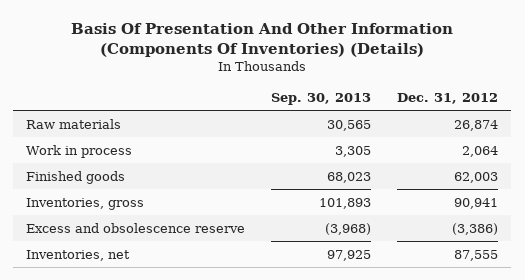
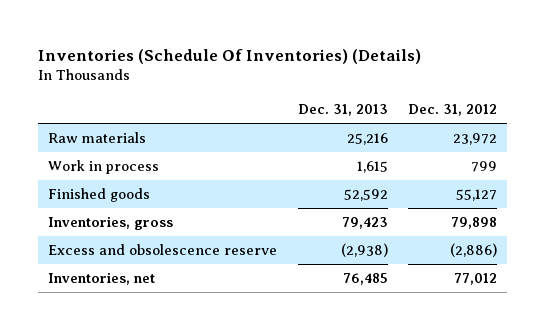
- Basis Of Presentation And Other Information (Components Of Inventories) (Details)
+ Inventories (Schedule Of Inventories) (Details)
- | Sep. 30, 2013 | Dec. 31, 2012
+ | Dec. 31, 2013 | Dec. 31, 2012
- Raw materials | 30,565 | 26,874
- Work in process | 3,305 | 2,064
- Finished goods | 68,023 | 62,003
- Inventories, gross | 101,893 | 90,941
- Excess and obsolescence reserve | (3,968) | (3,386)
- Inventories, net | 97,925 | 87,555
+ Raw materials | 25,216 | 23,972
+ Work in process | 1,615 | 799
+ Finished goods | 52,592 | 55,127
+ Inventories, gross | 79,423 | 79,898
+ Excess and obsolescence reserve | (2,938) | (2,886)
+ Inventories, net | 76,485 | 77,012

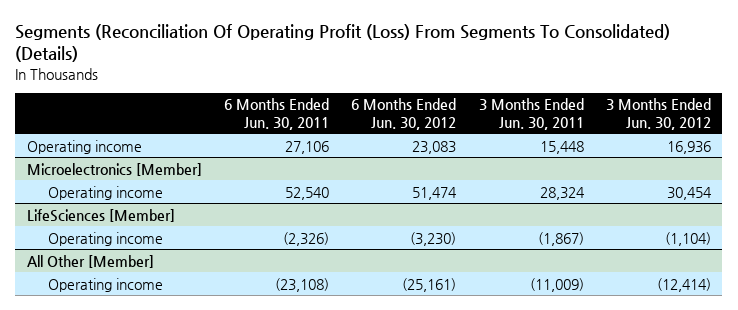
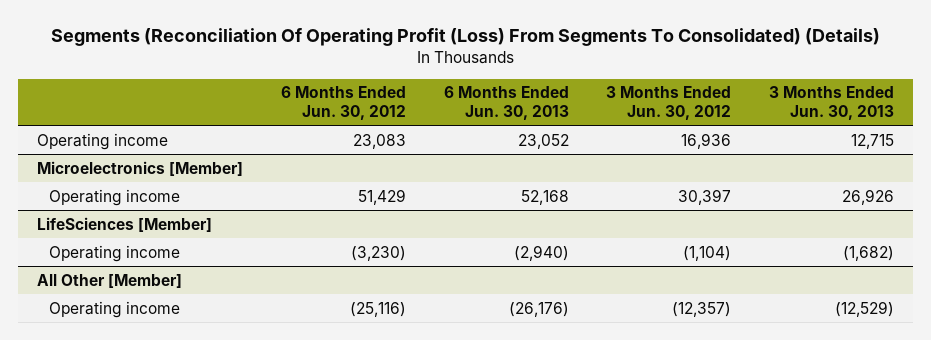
- | 6 Months Ended Jun. 30, 2011 | 6 Months Ended Jun. 30, 2012 | 3 Months Ended Jun. 30, 2011 | 3 Months Ended Jun. 30, 2012
+ | 6 Months Ended Jun. 30, 2012 | 6 Months Ended Jun. 30, 2013 | 3 Months Ended Jun. 30, 2012 | 3 Months Ended Jun. 30, 2013
@ Microelectronics [Member]
- Operating income | 52,540 | 51,474 | 28,324 | 30,454
+ Operating income | 51,429 | 52,168 | 30,397 | 26,926
@ All Other [Member]
- Operating income | (23,108) | (25,161) | (11,009) | (12,414)
+ Operating income | (25,116) | (26,176) | (12,357) | (12,529)

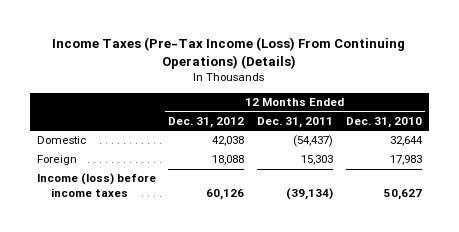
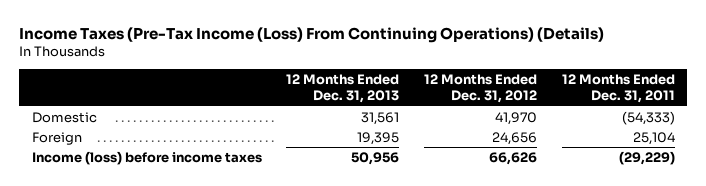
- | 12 Months Ended Dec. 31, 2012 | 12 Months Ended Dec. 31, 2011 | 12 Months Ended Dec. 31, 2010
+ | 12 Months Ended Dec. 31, 2013 | 12 Months Ended Dec. 31, 2012 | 12 Months Ended Dec. 31, 2011
- Domestic | 42,038 | (54,437) | 32,644
- Foreign | 18,088 | 15,303 | 17,983
- Income (loss) before income taxes | 60,126 | (39,134) | 50,627
+ Domestic | 31,561 | 41,970 | (54,333)
+ Foreign | 19,395 | 24,656 | 25,104
+ Income (loss) before income taxes | 50,956 | 66,626 | (29,229)

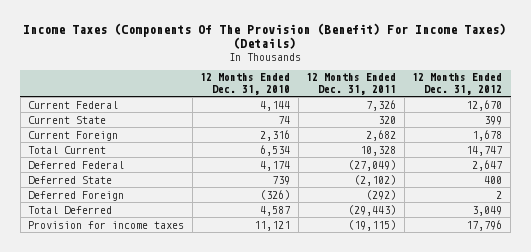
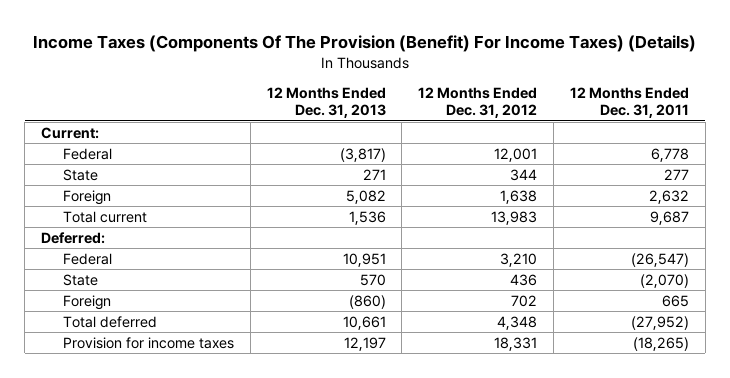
- | 12 Months Ended Dec. 31, 2010 | 12 Months Ended Dec. 31, 2011 | 12 Months Ended Dec. 31, 2012
+ | 12 Months Ended Dec. 31, 2013 | 12 Months Ended Dec. 31, 2012 | 12 Months Ended Dec. 31, 2011
- Current Federal | 4,144 | 7,326 | 12,670
- Current State | 74 | 320 | 399
- Current Foreign | 2,316 | 2,682 | 1,678
- Total Current | 6,534 | 10,328 | 14,747
- Deferred Federal | 4,174 | (27,049) | 2,647
- Deferred State | 739 | (2,102) | 400
- Deferred Foreign | (326) | (292) | 2
- Total Deferred | 4,587 | (29,443) | 3,049
- Provision for income taxes | 11,121 | (19,115) | 17,796
+ Current:
+ Federal | (3,817) | 12,001 | 6,778
+ State | 271 | 344 | 277
+ Foreign | 5,082 | 1,638 | 2,632
+ Total current | 1,536 | 13,983 | 9,687
+ Deferred:
+ Federal | 10,951 | 3,210 | (26,547)
+ State | 570 | 436 | (2,070)
+ Foreign | (860) | 702 | 665
+ Total deferred | 10,661 | 4,348 | (27,952)
+ Provision for income taxes | 12,197 | 18,331 | (18,265)

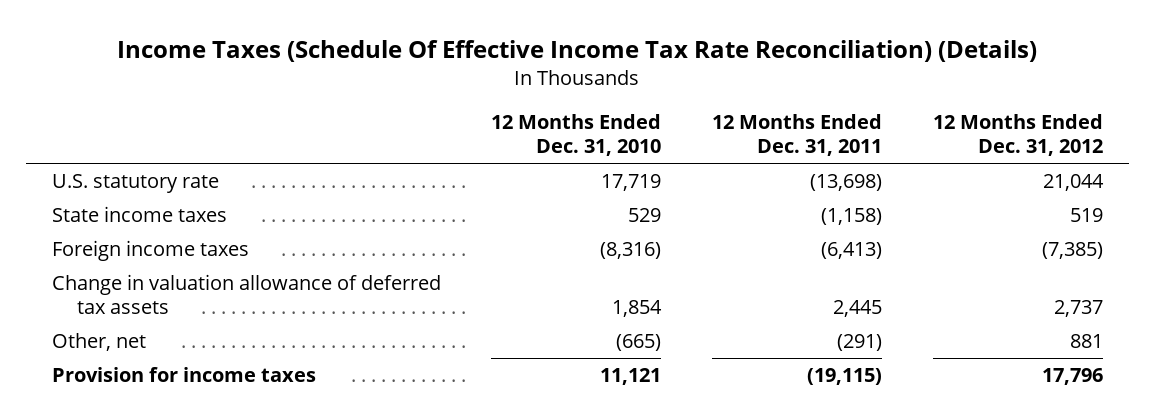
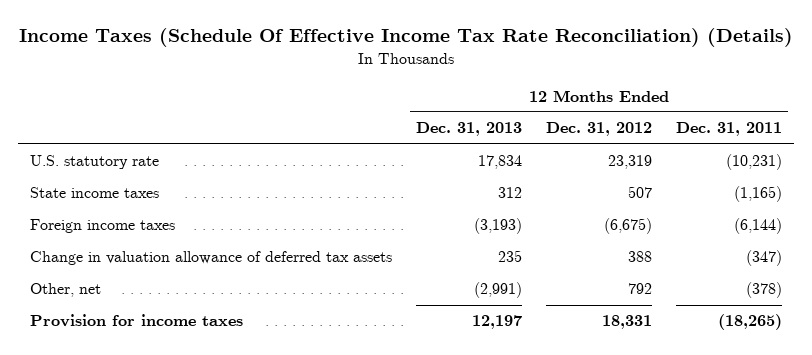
- | 12 Months Ended Dec. 31, 2010 | 12 Months Ended Dec. 31, 2011 | 12 Months Ended Dec. 31, 2012
+ | 12 Months Ended Dec. 31, 2013 | 12 Months Ended Dec. 31, 2012 | 12 Months Ended Dec. 31, 2011
- U.S. statutory rate | 17,719 | (13,698) | 21,044
- State income taxes | 529 | (1,158) | 519
- Foreign income taxes | (8,316) | (6,413) | (7,385)
- Change in valuation allowance of deferred tax assets | 1,854 | 2,445 | 2,737
- Other, net | (665) | (291) | 881
- Provision for income taxes | 11,121 | (19,115) | 17,796
+ U.S. statutory rate | 17,834 | 23,319 | (10,231)
+ State income taxes | 312 | 507 | (1,165)
+ Foreign income taxes | (3,193) | (6,675) | (6,144)
+ Change in valuation allowance of deferred tax assets | 235 | 388 | (347)
+ Other, net | (2,991) | 792 | (378)
+ Provision for income taxes | 12,197 | 18,331 | (18,265)

